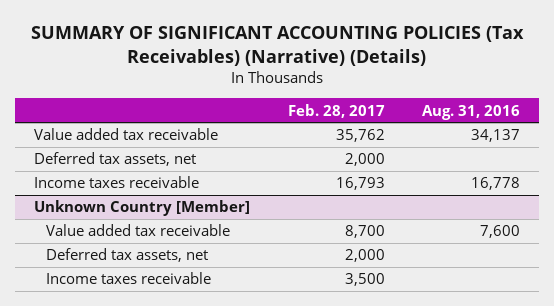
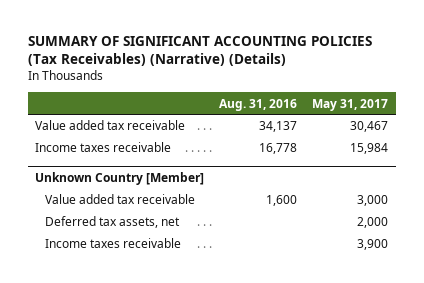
- | Feb. 28, 2017 | Aug. 31, 2016
+ | Aug. 31, 2016 | May 31, 2017
- Deferred tax assets, net | 2,000 |
@ Unknown Country [Member]
- Value added tax receivable | 8,700 | 7,600
+ Value added tax receivable | 1,600 | 3,000

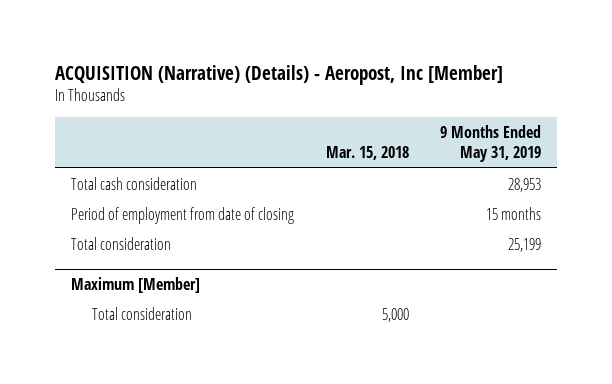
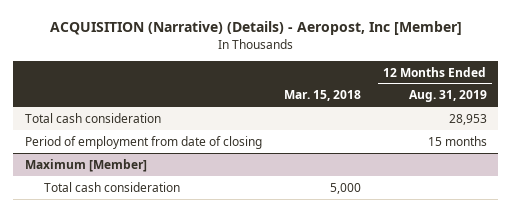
- | Mar. 15, 2018 | 9 Months Ended May 31, 2019
+ | Mar. 15, 2018 | 12 Months Ended Aug. 31, 2019
- Total consideration | | 25,199
@ Maximum [Member]
- Total consideration | 5,000 |
+ Total cash consideration | 5,000 |

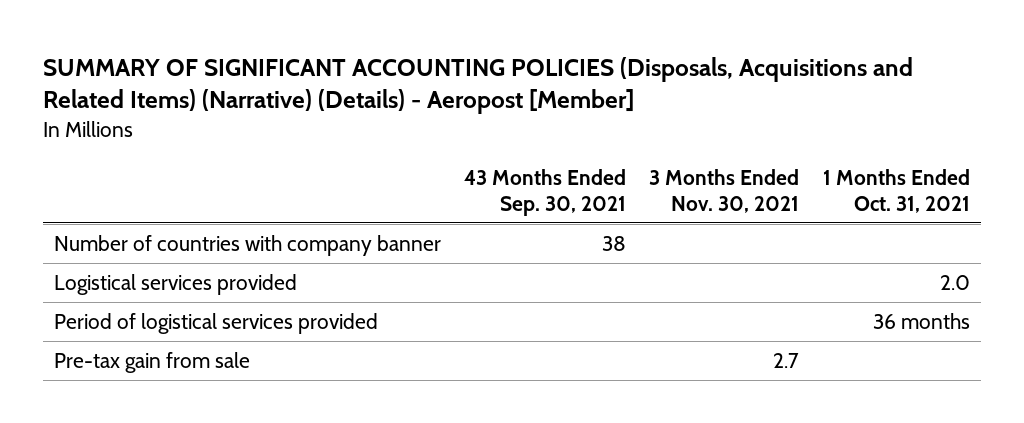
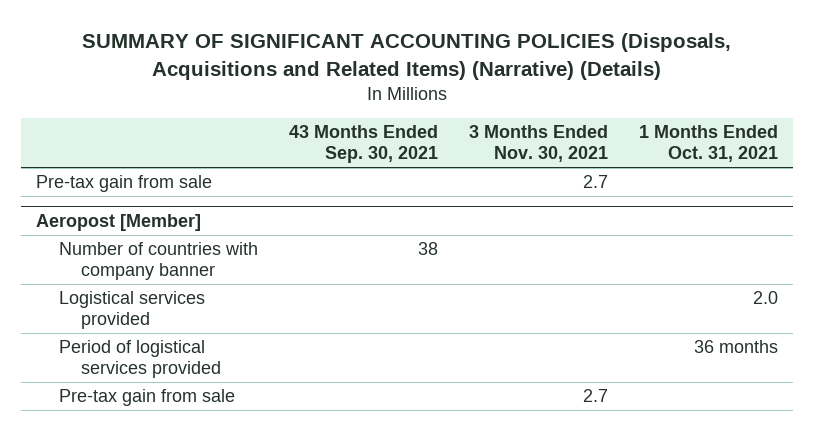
- SUMMARY OF SIGNIFICANT ACCOUNTING POLICIES (Disposals, Acquisitions and Related Items) (Narrative) (Details) - Aeropost [Member]
+ SUMMARY OF SIGNIFICANT ACCOUNTING POLICIES (Disposals, Acquisitions and Related Items) (Narrative) (Details)
- Number of countries with company banner | 38 | |
- Logistical services provided | | | 2.0
- Period of logistical services provided | | | 36 months
+ Aeropost [Member]
+ Number of countries with company banner | 38 | |
+ Logistical services provided | | | 2.0
+ Period of logistical services provided | | | 36 months
+ Pre-tax gain from sale | | 2.7 |

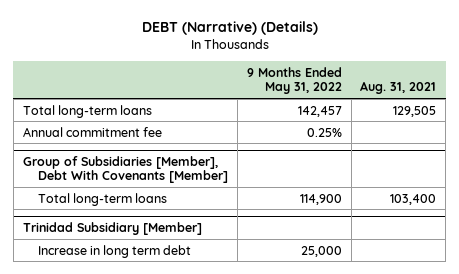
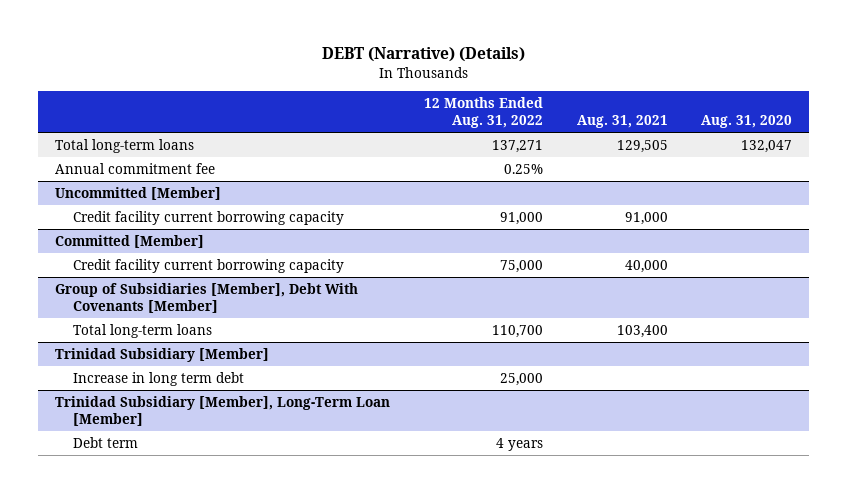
- | 9 Months Ended May 31, 2022 | Aug. 31, 2021
+ | 12 Months Ended Aug. 31, 2022 | Aug. 31, 2021 | Aug. 31, 2020
+ Uncommitted [Member]
+ Credit facility current borrowing capacity | 91,000 | 91,000 |
+ Committed [Member]
+ Credit facility current borrowing capacity | 75,000 | 40,000 |
+ Trinidad Subsidiary [Member], Long-Term Loan [Member]
+ Debt term | 4 years | |

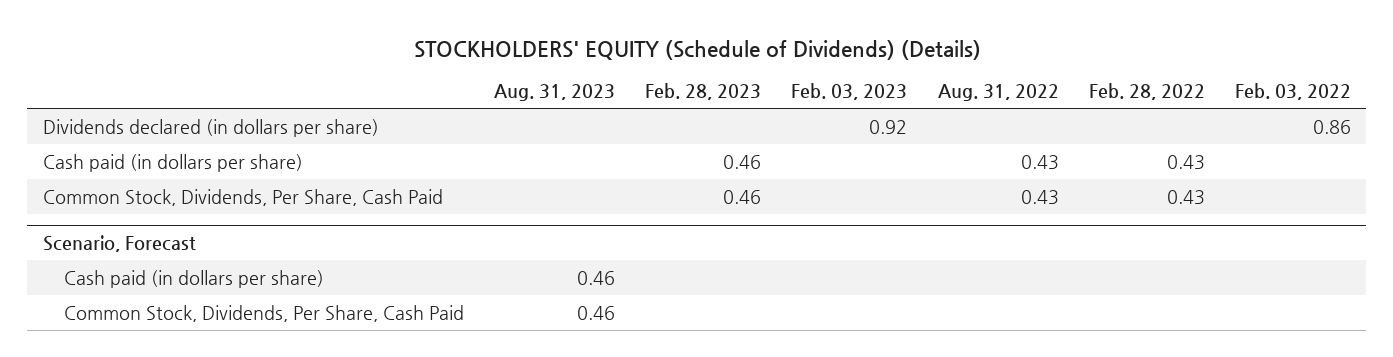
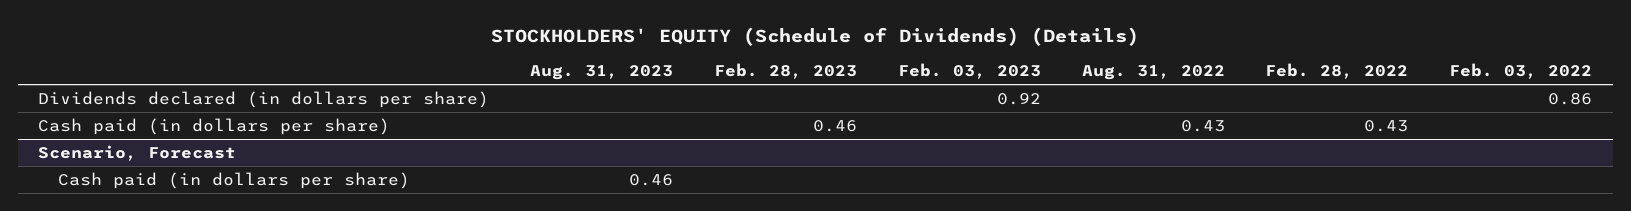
- Common Stock, Dividends, Per Share, Cash Paid | | 0.46 | | 0.43 | 0.43 |
@ Scenario, Forecast
- Common Stock, Dividends, Per Share, Cash Paid | 0.46 | | | | |

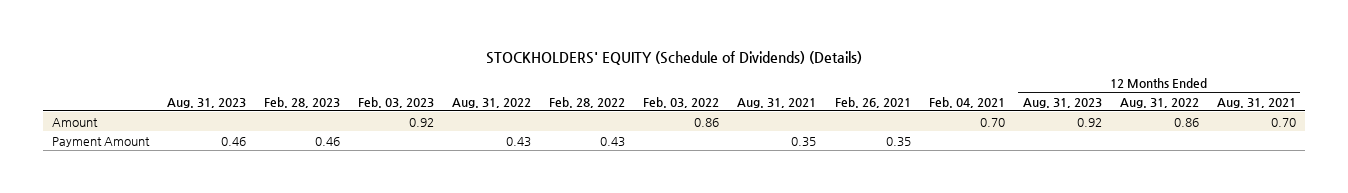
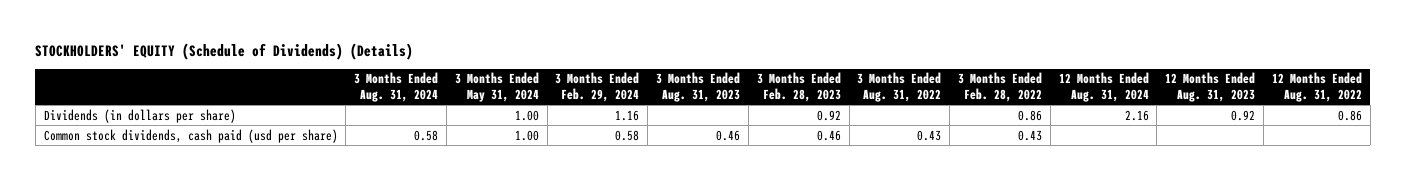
- | Aug. 31, 2023 | Feb. 28, 2023 | Feb. 03, 2023 | Aug. 31, 2022 | Feb. 28, 2022 | Feb. 03, 2022 | Aug. 31, 2021 | Feb. 26, 2021 | Feb. 04, 2021 | 12 Months Ended Aug. 31, 2023 | 12 Months Ended Aug. 31, 2022 | 12 Months Ended Aug. 31, 2021
+ | 3 Months Ended Aug. 31, 2024 | 3 Months Ended May 31, 2024 | 3 Months Ended Feb. 29, 2024 | 3 Months Ended Aug. 31, 2023 | 3 Months Ended Feb. 28, 2023 | 3 Months Ended Aug. 31, 2022 | 3 Months Ended Feb. 28, 2022 | 12 Months Ended Aug. 31, 2024 | 12 Months Ended Aug. 31, 2023 | 12 Months Ended Aug. 31, 2022
- Amount | | | 0.92 | | | 0.86 | | | 0.70 | 0.92 | 0.86 | 0.70
- Payment Amount | 0.46 | 0.46 | | 0.43 | 0.43 | | 0.35 | 0.35 | | | |
+ Dividends (in dollars per share) | | 1.00 | 1.16 | | 0.92 | | 0.86 | 2.16 | 0.92 | 0.86
+ Common stock dividends, cash paid (usd per share) | 0.58 | 1.00 | 0.58 | 0.46 | 0.46 | 0.43 | 0.43 | | |

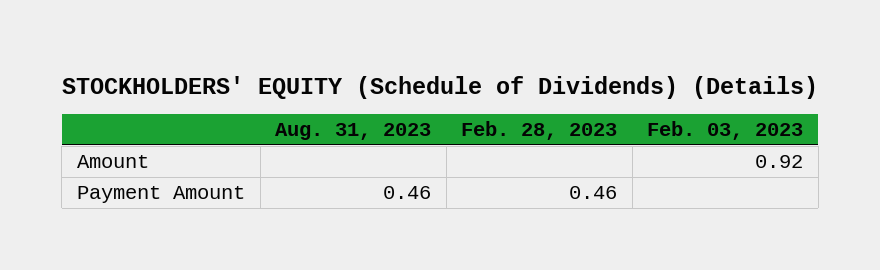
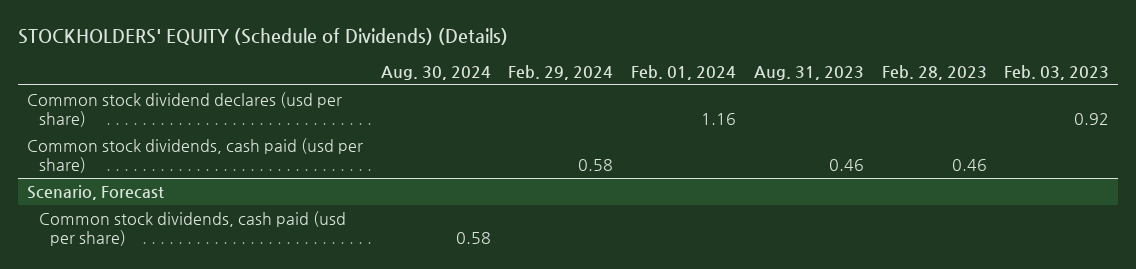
- | Aug. 31, 2023 | Feb. 28, 2023 | Feb. 03, 2023
+ | Aug. 30, 2024 | Feb. 29, 2024 | Feb. 01, 2024 | Aug. 31, 2023 | Feb. 28, 2023 | Feb. 03, 2023
- Amount | | | 0.92
- Payment Amount | 0.46 | 0.46 |
+ Common stock dividend declares (usd per share) | | | 1.16 | | | 0.92
+ Common stock dividends, cash paid (usd per share) | | 0.58 | | 0.46 | 0.46 |
+ Scenario, Forecast
+ Common stock dividends, cash paid (usd per share) | 0.58 | | | | |

